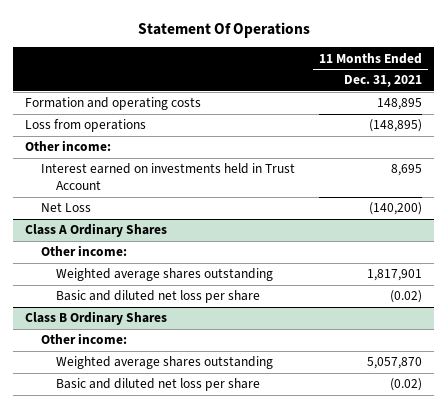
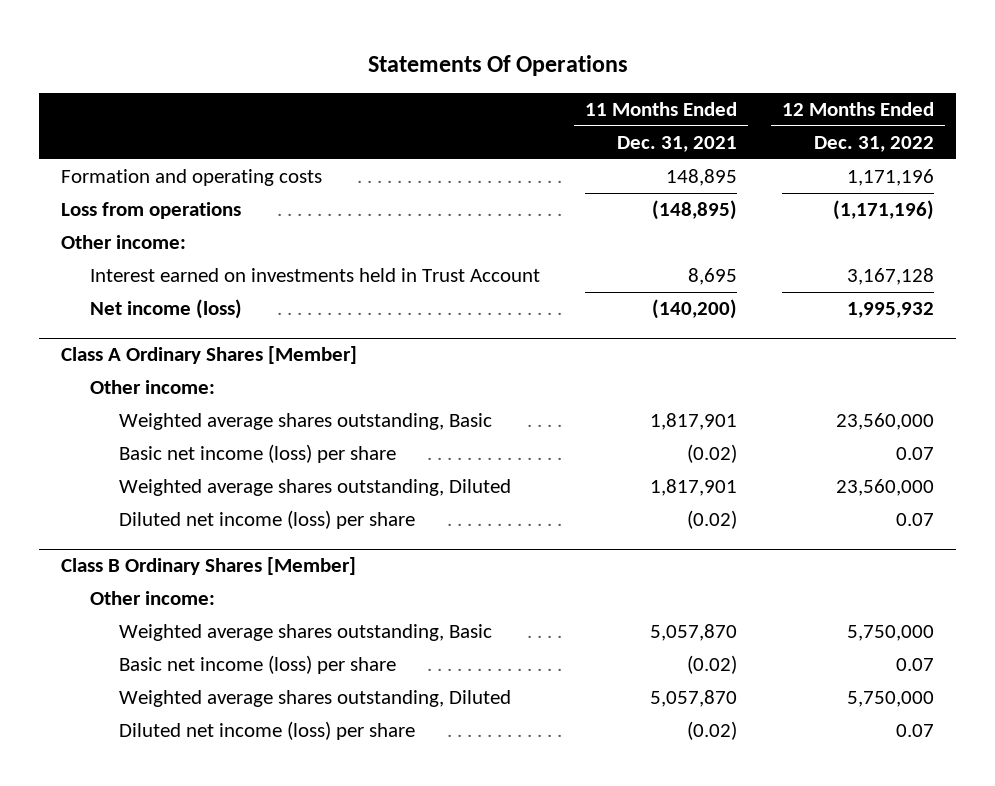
- Statement Of Operations
+ Statements Of Operations
- | 11 Months Ended Dec. 31, 2021
+ | 11 Months Ended Dec. 31, 2021 | 12 Months Ended Dec. 31, 2022
- Net Loss | (140,200)
- Class A Ordinary Shares
+ Net income (loss) | (140,200) | 1,995,932
+ Class A Ordinary Shares [Member]
- Weighted average shares outstanding | 1,817,901
- Basic and diluted net loss per share | (0.02)
- Class B Ordinary Shares
+ Weighted average shares outstanding, Basic | 1,817,901 | 23,560,000
+ Basic net income (loss) per share | (0.02) | 0.07
+ Weighted average shares outstanding, Diluted | 1,817,901 | 23,560,000
+ Diluted net income (loss) per share | (0.02) | 0.07
+ Class B Ordinary Shares [Member]
- Weighted average shares outstanding | 5,057,870
- Basic and diluted net loss per share | (0.02)
+ Weighted average shares outstanding, Basic | 5,057,870 | 5,750,000
+ Basic net income (loss) per share | (0.02) | 0.07
+ Weighted average shares outstanding, Diluted | 5,057,870 | 5,750,000
+ Diluted net income (loss) per share | (0.02) | 0.07

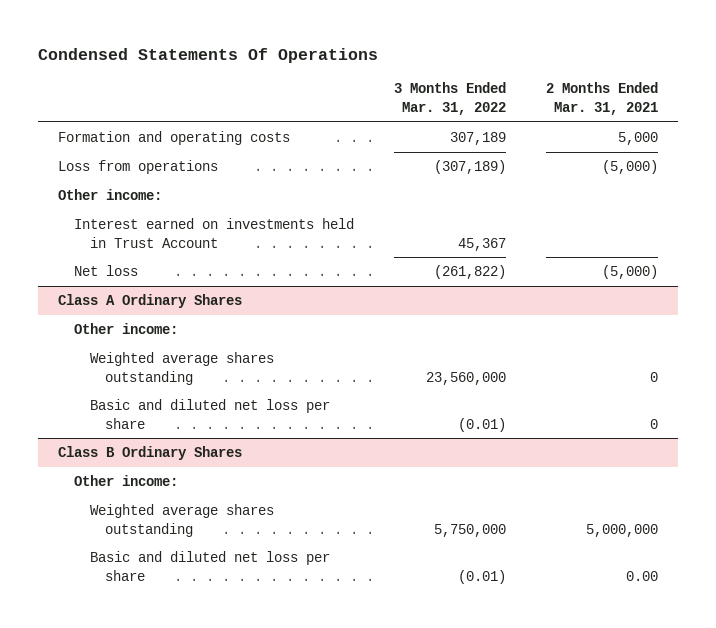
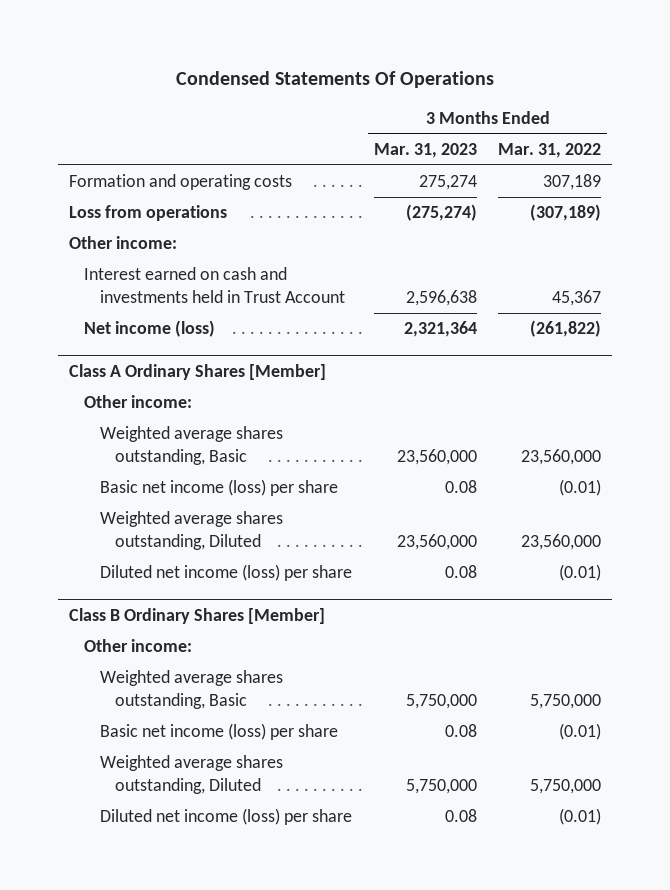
- | 3 Months Ended Mar. 31, 2022 | 2 Months Ended Mar. 31, 2021
+ | 3 Months Ended Mar. 31, 2023 | 3 Months Ended Mar. 31, 2022
- Interest earned on investments held in Trust Account | 45,367 |
- Net loss | (261,822) | (5,000)
- Class A Ordinary Shares
+ Interest earned on cash and investments held in Trust Account | 2,596,638 | 45,367
+ Net income (loss) | 2,321,364 | (261,822)
+ Class A Ordinary Shares [Member]
- Weighted average shares outstanding | 23,560,000 | 0
- Basic and diluted net loss per share | (0.01) | 0
- Class B Ordinary Shares
+ Weighted average shares outstanding, Basic | 23,560,000 | 23,560,000
+ Basic net income (loss) per share | 0.08 | (0.01)
+ Weighted average shares outstanding, Diluted | 23,560,000 | 23,560,000
+ Diluted net income (loss) per share | 0.08 | (0.01)
+ Class B Ordinary Shares [Member]
- Weighted average shares outstanding | 5,750,000 | 5,000,000
- Basic and diluted net loss per share | (0.01) | 0.00
+ Weighted average shares outstanding, Basic | 5,750,000 | 5,750,000
+ Basic net income (loss) per share | 0.08 | (0.01)
+ Weighted average shares outstanding, Diluted | 5,750,000 | 5,750,000
+ Diluted net income (loss) per share | 0.08 | (0.01)

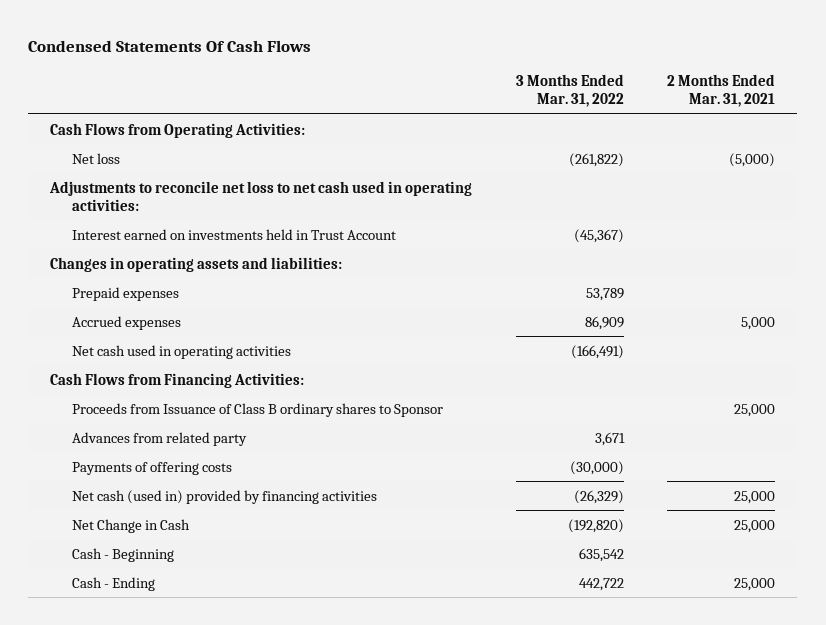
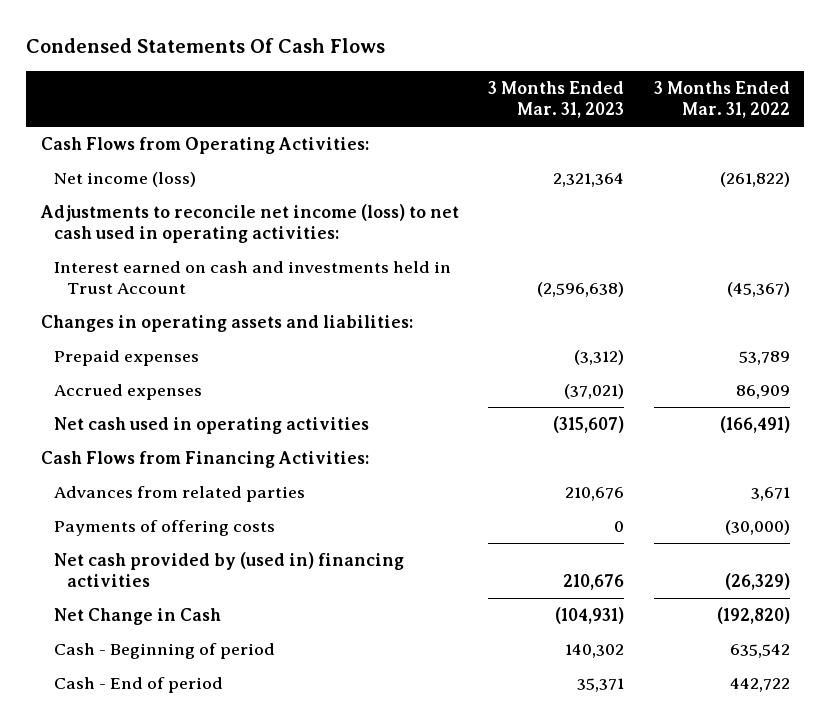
- | 3 Months Ended Mar. 31, 2022 | 2 Months Ended Mar. 31, 2021
+ | 3 Months Ended Mar. 31, 2023 | 3 Months Ended Mar. 31, 2022
- Net loss | (261,822) | (5,000)
- Adjustments to reconcile net loss to net cash used in operating activities:
- Interest earned on investments held in Trust Account | (45,367) |
+ Net income (loss) | 2,321,364 | (261,822)
+ Adjustments to reconcile net income (loss) to net cash used in operating activities:
+ Interest earned on cash and investments held in Trust Account | (2,596,638) | (45,367)
- Proceeds from Issuance of Class B ordinary shares to Sponsor | | 25,000
- Advances from related party | 3,671 |
+ Advances from related parties | 210,676 | 3,671
- Net cash (used in) provided by financing activities | (26,329) | 25,000
+ Net cash provided by (used in) financing activities | 210,676 | (26,329)
- Cash - Beginning | 635,542 |
- Cash - Ending | 442,722 | 25,000
+ Cash - Beginning of period | 140,302 | 635,542
+ Cash - End of period | 35,371 | 442,722

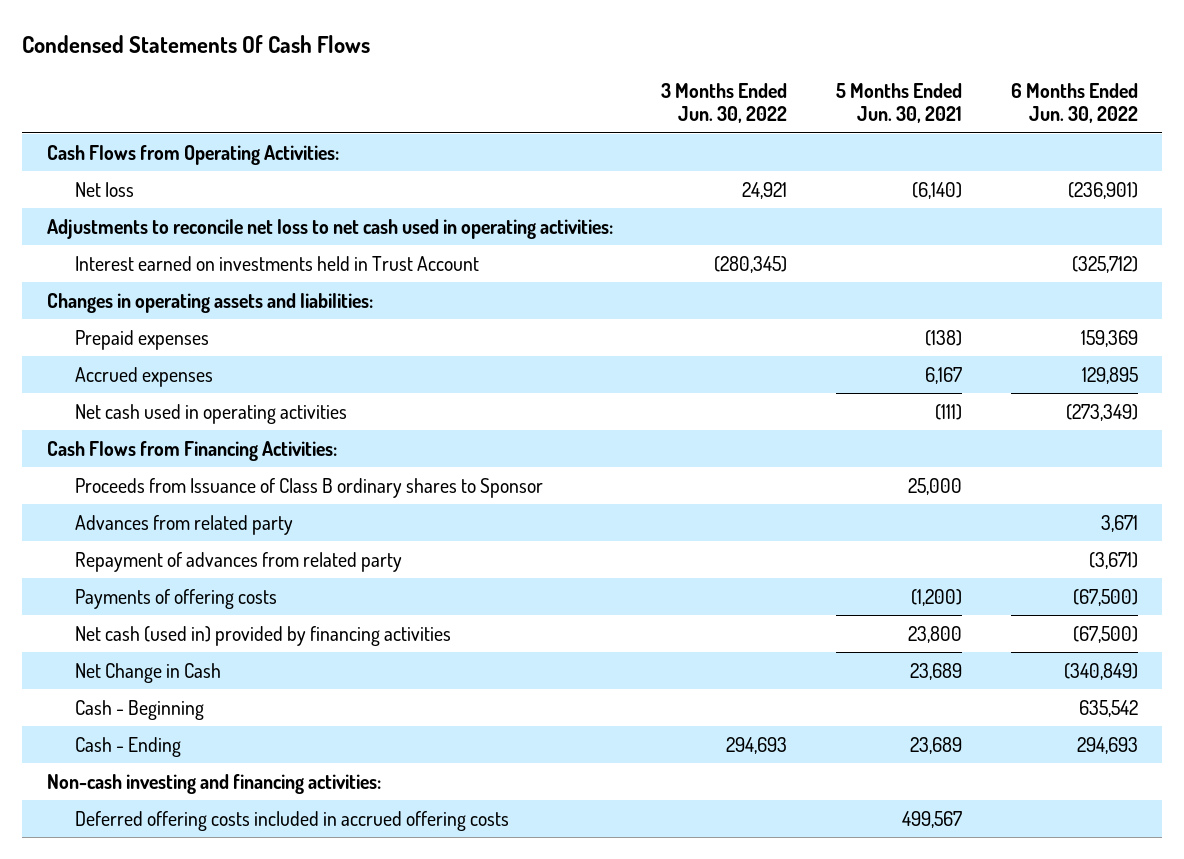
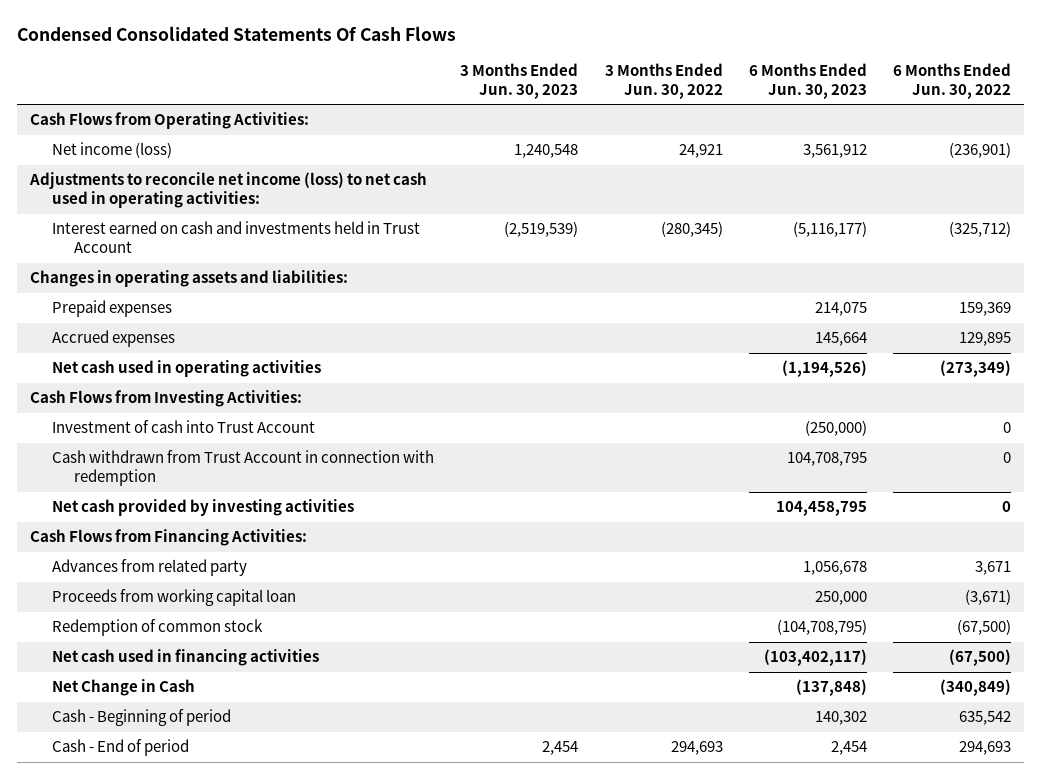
- Condensed Statements Of Cash Flows
+ Condensed Consolidated Statements Of Cash Flows
- | 3 Months Ended Jun. 30, 2022 | 5 Months Ended Jun. 30, 2021 | 6 Months Ended Jun. 30, 2022
+ | 3 Months Ended Jun. 30, 2023 | 3 Months Ended Jun. 30, 2022 | 6 Months Ended Jun. 30, 2023 | 6 Months Ended Jun. 30, 2022
- Net loss | 24,921 | (6,140) | (236,901)
- Adjustments to reconcile net loss to net cash used in operating activities:
- Interest earned on investments held in Trust Account | (280,345) | | (325,712)
+ Net income (loss) | 1,240,548 | 24,921 | 3,561,912 | (236,901)
+ Adjustments to reconcile net income (loss) to net cash used in operating activities:
+ Interest earned on cash and investments held in Trust Account | (2,519,539) | (280,345) | (5,116,177) | (325,712)
+ Cash Flows from Investing Activities:
+ Investment of cash into Trust Account | | | (250,000) | 0
+ Cash withdrawn from Trust Account in connection with redemption | | | 104,708,795 | 0
+ Net cash provided by investing activities | | | 104,458,795 | 0
- Proceeds from Issuance of Class B ordinary shares to Sponsor | | 25,000 |
- Repayment of advances from related party | | | (3,671)
- Payments of offering costs | | (1,200) | (67,500)
- Net cash (used in) provided by financing activities | | 23,800 | (67,500)
+ Proceeds from working capital loan | | | 250,000 | (3,671)
+ Redemption of common stock | | | (104,708,795) | (67,500)
+ Net cash used in financing activities | | | (103,402,117) | (67,500)
- Cash - Beginning | | | 635,542
- Cash - Ending | 294,693 | 23,689 | 294,693
- Non-cash investing and financing activities:
- Deferred offering costs included in accrued offering costs | | 499,567 |
+ Cash - Beginning of period | | | 140,302 | 635,542
+ Cash - End of period | 2,454 | 294,693 | 2,454 | 294,693

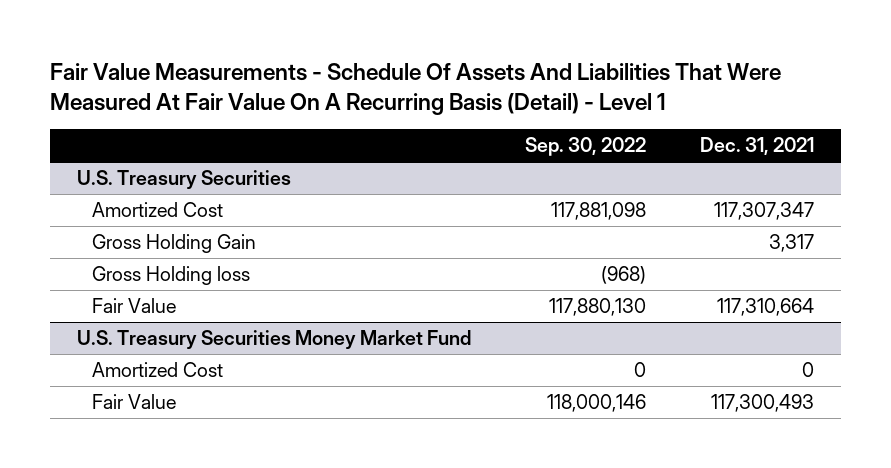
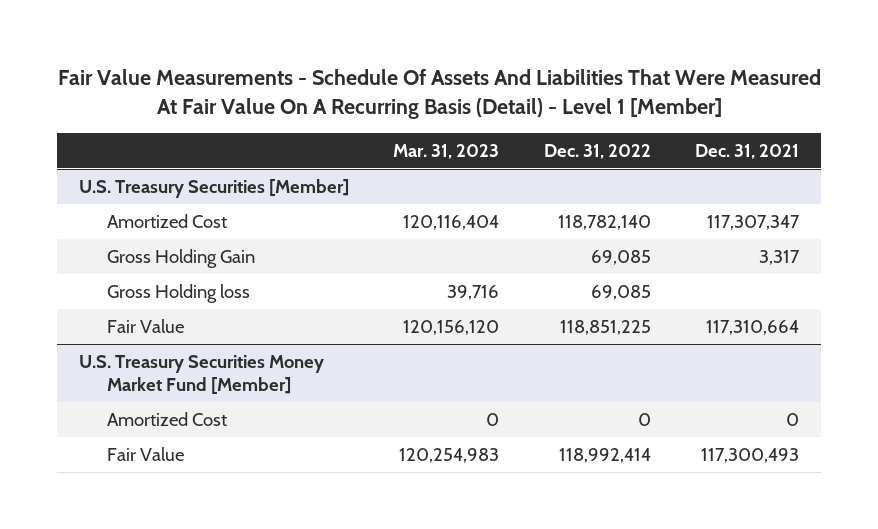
- Fair Value Measurements - Schedule Of Assets And Liabilities That Were Measured At Fair Value On A Recurring Basis (Detail) - Level 1
+ Fair Value Measurements - Schedule Of Assets And Liabilities That Were Measured At Fair Value On A Recurring Basis (Detail) - Level 1 [Member]
- | Sep. 30, 2022 | Dec. 31, 2021
+ | Mar. 31, 2023 | Dec. 31, 2022 | Dec. 31, 2021
- U.S. Treasury Securities
+ U.S. Treasury Securities [Member]
- U.S. Treasury Securities Money Market Fund
+ U.S. Treasury Securities Money Market Fund [Member]

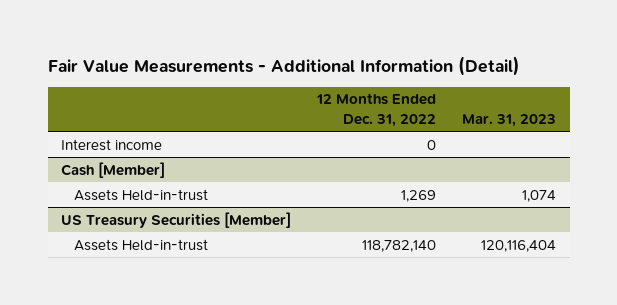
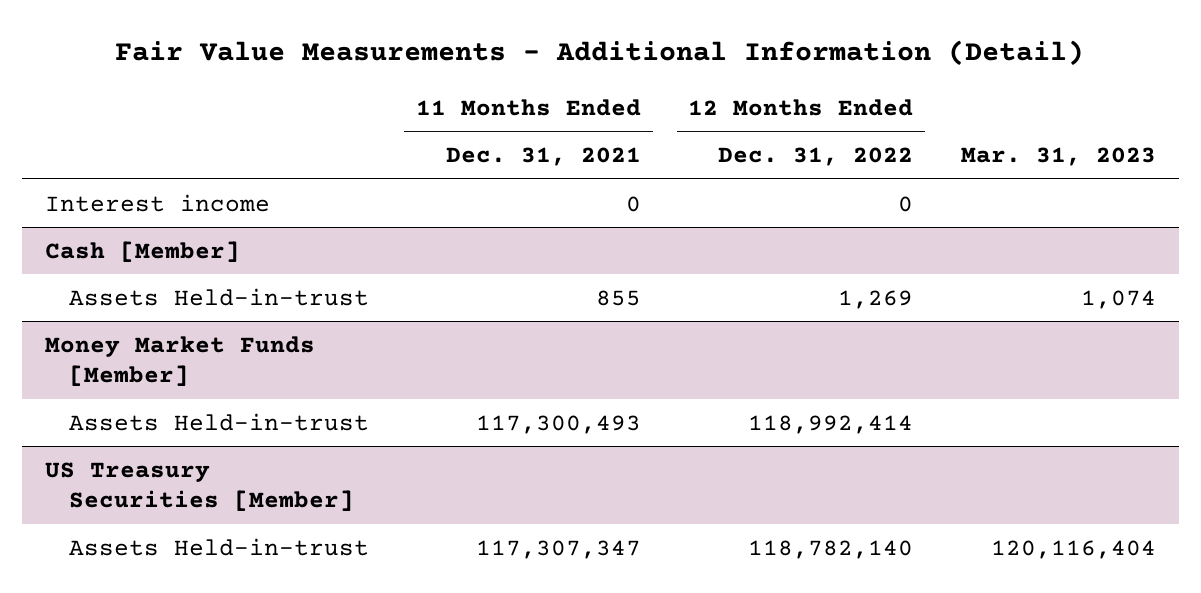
- | 12 Months Ended Dec. 31, 2022 | Mar. 31, 2023
+ | 11 Months Ended Dec. 31, 2021 | 12 Months Ended Dec. 31, 2022 | Mar. 31, 2023
+ Money Market Funds [Member]
+ Assets Held-in-trust | 117,300,493 | 118,992,414 |

